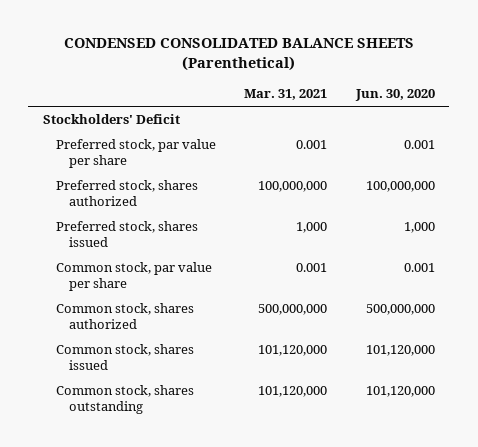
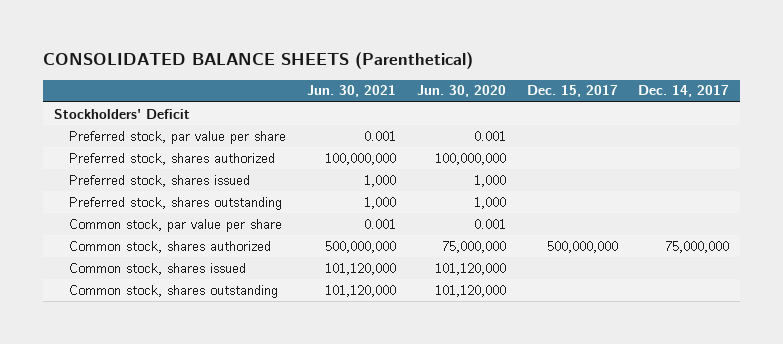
- CONDENSED CONSOLIDATED BALANCE SHEETS (Parenthetical)
+ CONSOLIDATED BALANCE SHEETS (Parenthetical)
- | Mar. 31, 2021 | Jun. 30, 2020
+ | Jun. 30, 2021 | Jun. 30, 2020 | Dec. 15, 2017 | Dec. 14, 2017
+ Preferred stock, shares outstanding | 1,000 | 1,000 | |
- Common stock, shares authorized | 500,000,000 | 500,000,000
+ Common stock, shares authorized | 500,000,000 | 75,000,000 | 500,000,000 | 75,000,000

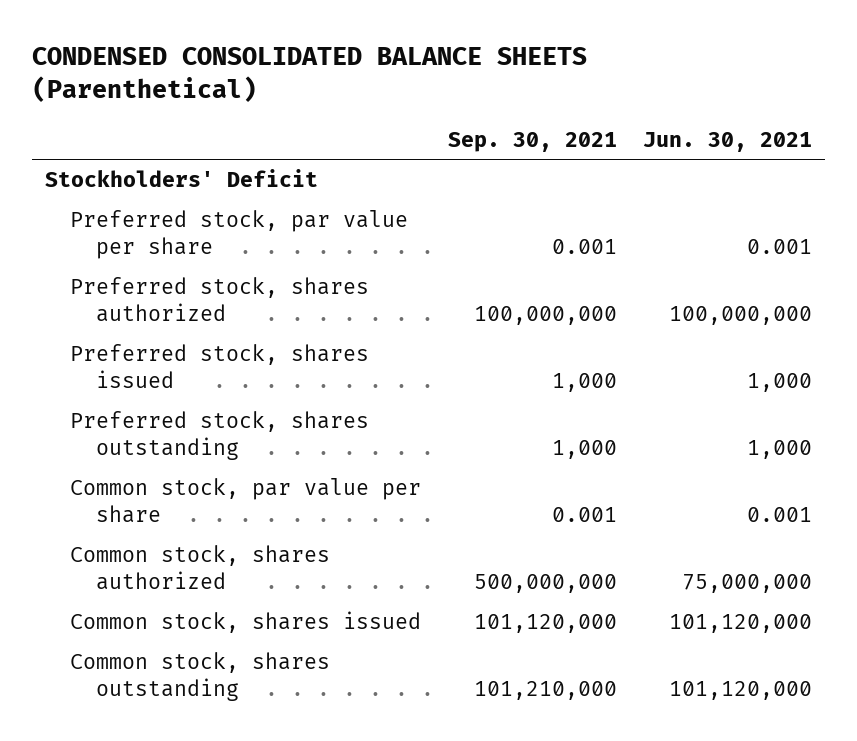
- CONSOLIDATED BALANCE SHEETS (Parenthetical)
+ CONDENSED CONSOLIDATED BALANCE SHEETS (Parenthetical)
- | Jun. 30, 2021 | Jun. 30, 2020 | Dec. 15, 2017 | Dec. 14, 2017
+ | Sep. 30, 2021 | Jun. 30, 2021
- Common stock, shares authorized | 500,000,000 | 75,000,000 | 500,000,000 | 75,000,000
+ Common stock, shares authorized | 500,000,000 | 75,000,000

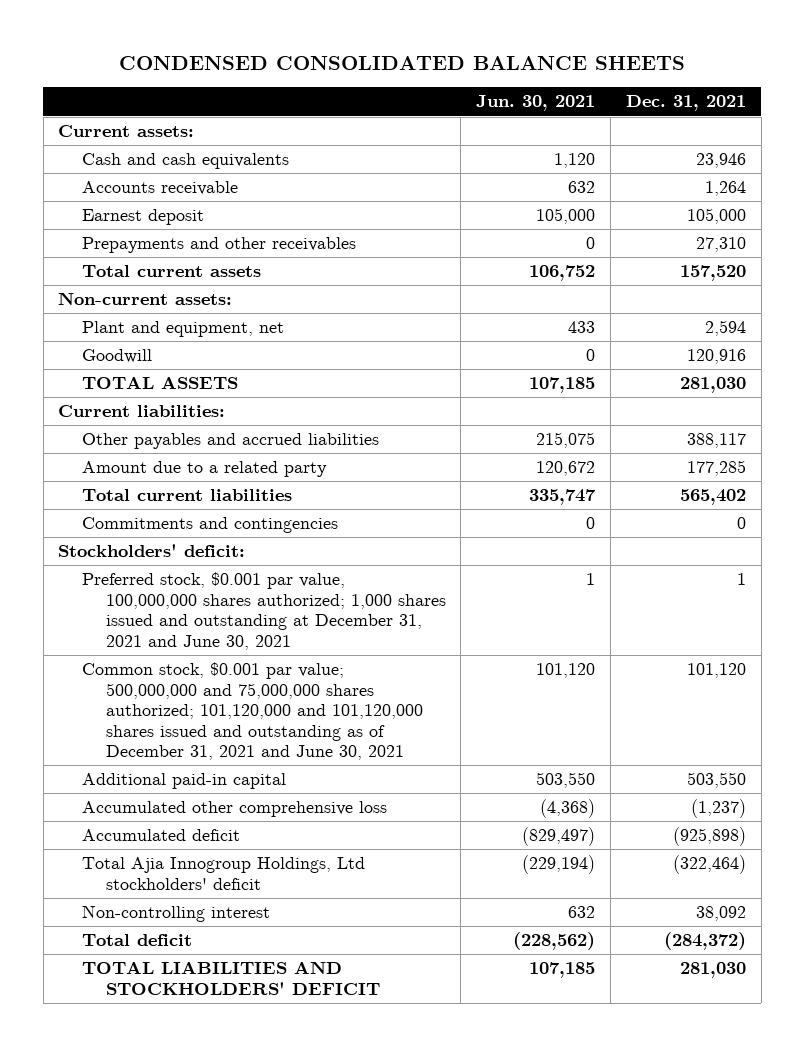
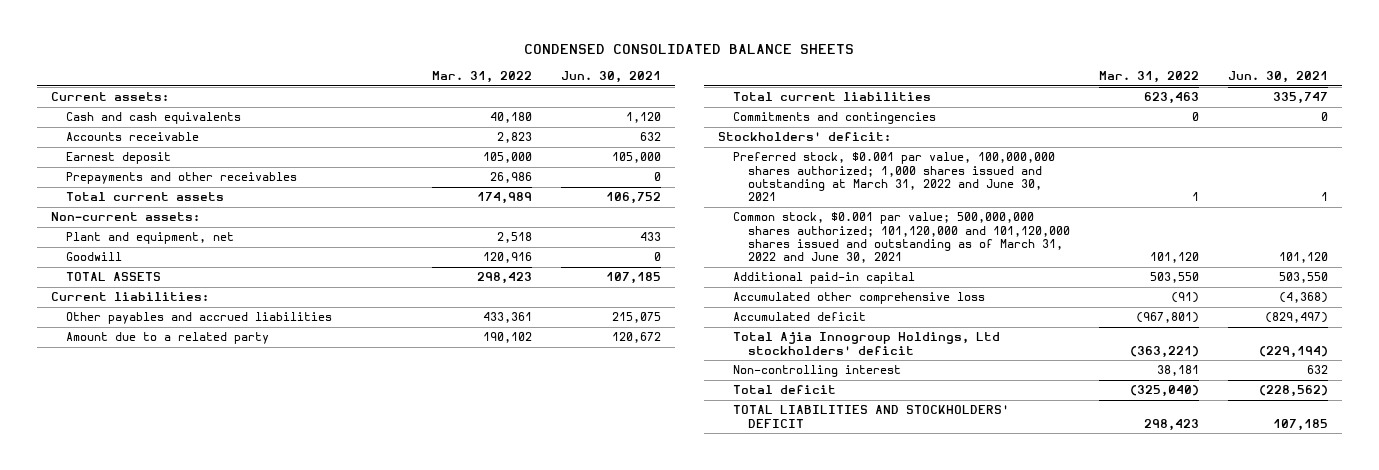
- | Jun. 30, 2021 | Dec. 31, 2021
+ | Mar. 31, 2022 | Jun. 30, 2021
- Preferred stock, $0.001 par value, 100,000,000 shares authorized; 1,000 shares issued and outstanding at December 31, 2021 and June 30, 2021 | 1 | 1
- Common stock, $0.001 par value; 500,000,000 and 75,000,000 shares authorized; 101,120,000 and 101,120,000 shares issued and outstanding as of December 31, 2021 and June 30, 2021 | 101,120 | 101,120
+ Preferred stock, $0.001 par value, 100,000,000 shares authorized; 1,000 shares issued and outstanding at March 31, 2022 and June 30, 2021 | 1 | 1
+ Common stock, $0.001 par value; 500,000,000 shares authorized; 101,120,000 and 101,120,000 shares issued and outstanding as of March 31, 2022 and June 30, 2021 | 101,120 | 101,120

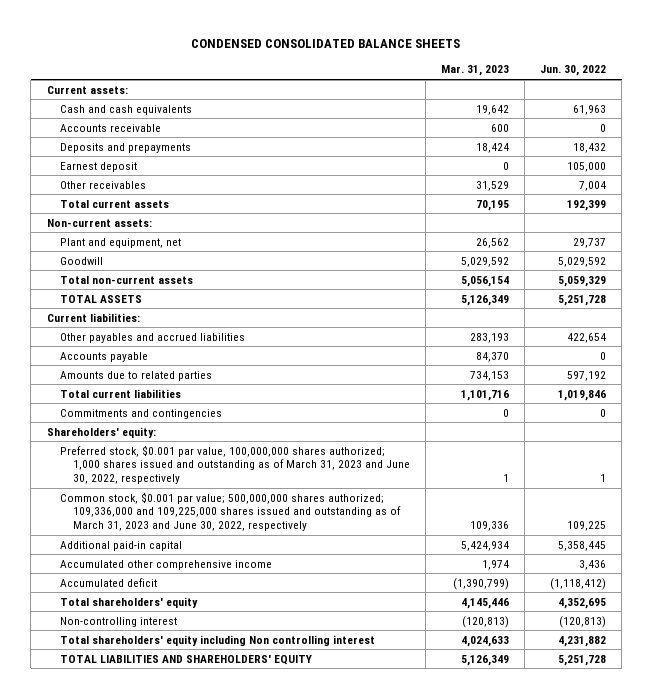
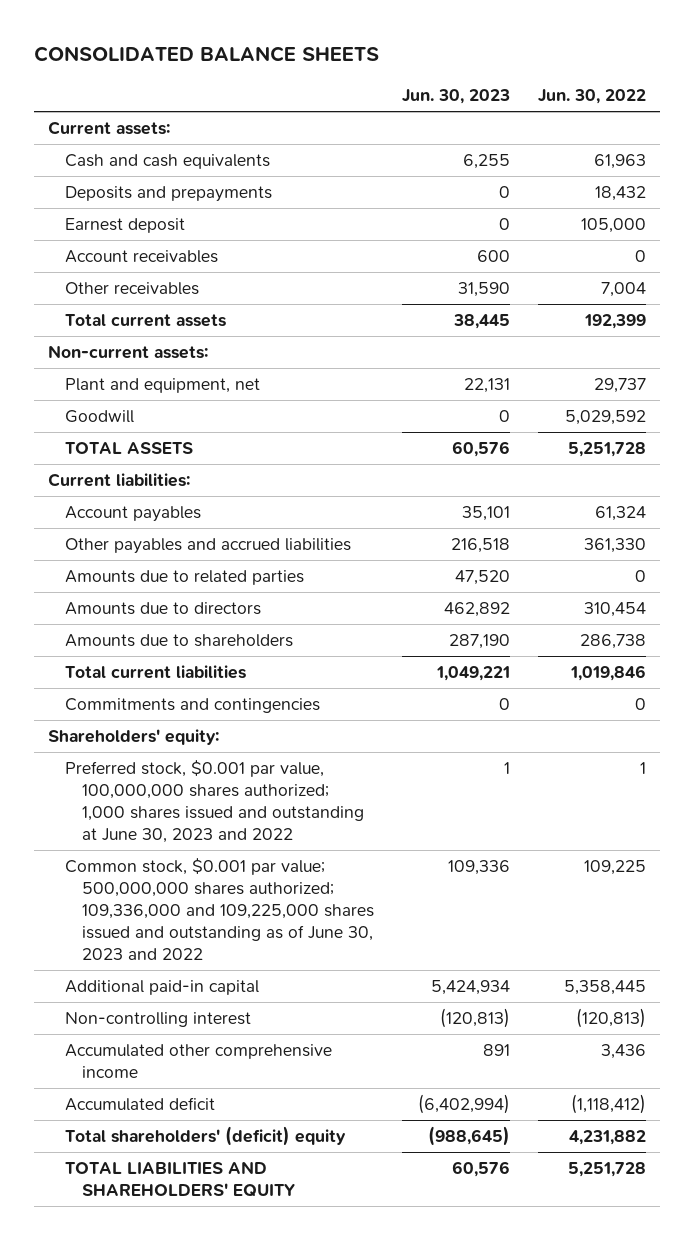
- CONDENSED CONSOLIDATED BALANCE SHEETS
+ CONSOLIDATED BALANCE SHEETS
- | Mar. 31, 2023 | Jun. 30, 2022
+ | Jun. 30, 2023 | Jun. 30, 2022
- Accounts receivable | 600 | 0
+ Account receivables | 600 | 0
- Total non-current assets | 5,056,154 | 5,059,329
- Other payables and accrued liabilities | 283,193 | 422,654
- Accounts payable | 84,370 | 0
- Amounts due to related parties | 734,153 | 597,192
+ Account payables | 35,101 | 61,324
+ Other payables and accrued liabilities | 216,518 | 361,330
+ Amounts due to related parties | 47,520 | 0
+ Amounts due to directors | 462,892 | 310,454
+ Amounts due to shareholders | 287,190 | 286,738
- Preferred stock, $0.001 par value, 100,000,000 shares authorized; 1,000 shares issued and outstanding as of March 31, 2023 and June 30, 2022, respectively | 1 | 1
- Common stock, $0.001 par value; 500,000,000 shares authorized; 109,336,000 and 109,225,000 shares issued and outstanding as of March 31, 2023 and June 30, 2022, respectively | 109,336 | 109,225
+ Preferred stock, $0.001 par value, 100,000,000 shares authorized; 1,000 shares issued and outstanding at June 30, 2023 and 2022 | 1 | 1
+ Common stock, $0.001 par value; 500,000,000 shares authorized; 109,336,000 and 109,225,000 shares issued and outstanding as of June 30, 2023 and 2022 | 109,336 | 109,225
moved up: Non-controlling interest | (120,813) | (120,813)
- Total shareholders' equity | 4,145,446 | 4,352,695
- Total shareholders' equity including Non controlling interest | 4,024,633 | 4,231,882
+ Total shareholders' (deficit) equity | (988,645) | 4,231,882

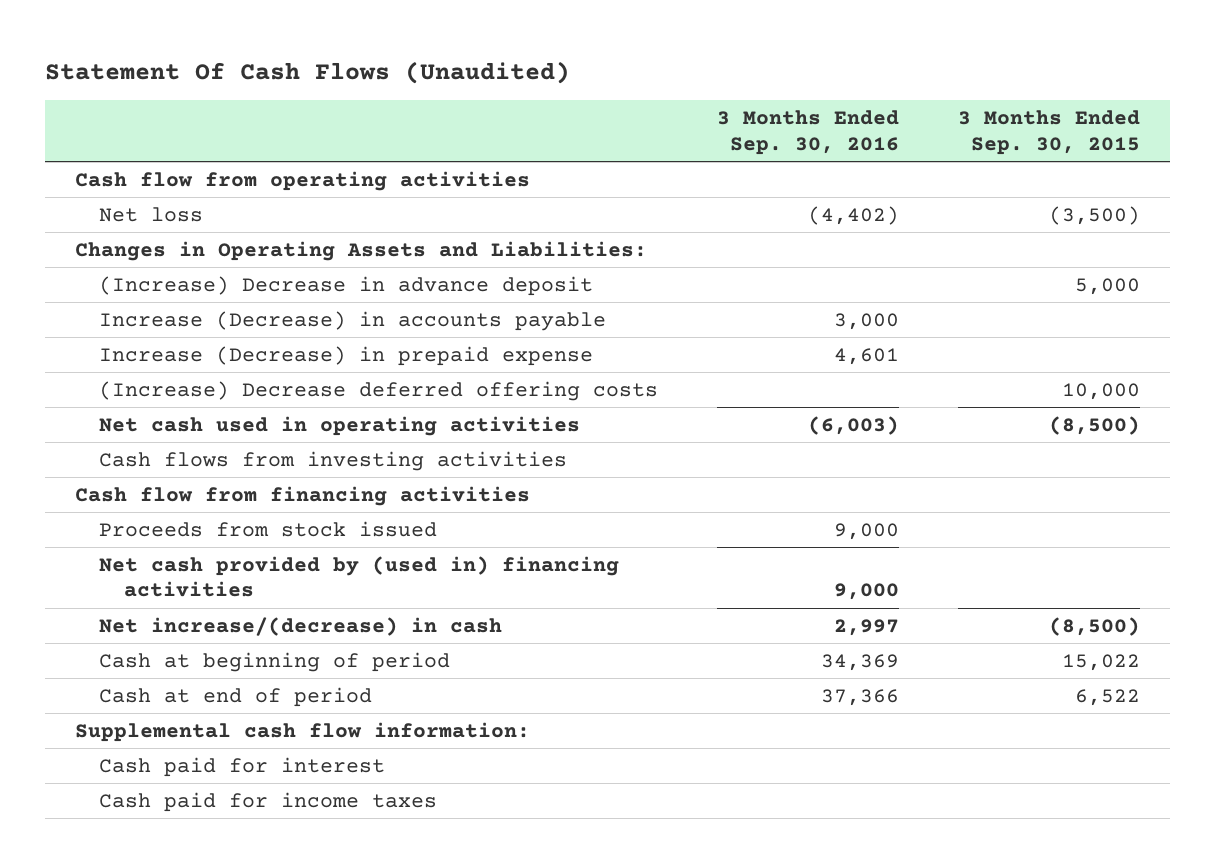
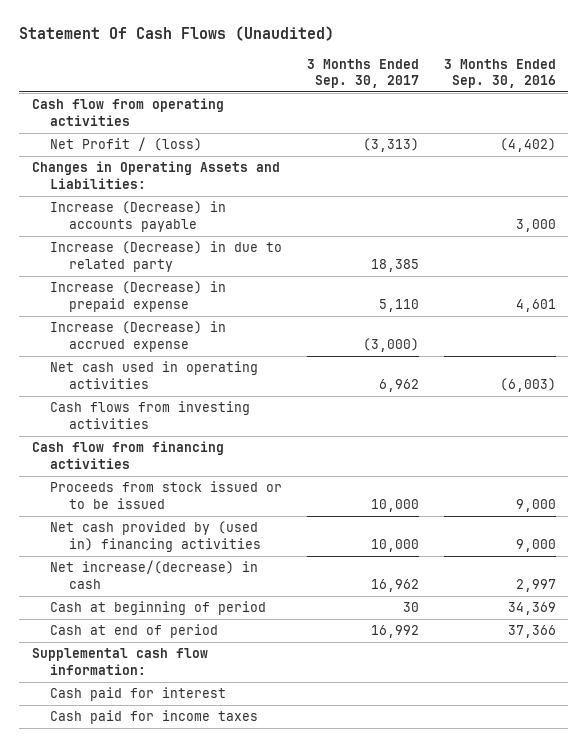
- | 3 Months Ended Sep. 30, 2016 | 3 Months Ended Sep. 30, 2015
+ | 3 Months Ended Sep. 30, 2017 | 3 Months Ended Sep. 30, 2016
- Net loss | (4,402) | (3,500)
+ Net Profit / (loss) | (3,313) | (4,402)
- (Increase) Decrease in advance deposit | | 5,000
+ Increase (Decrease) in due to related party | 18,385 |
- (Increase) Decrease deferred offering costs | | 10,000
+ Increase (Decrease) in accrued expense | (3,000) |
- Proceeds from stock issued | 9,000 |
+ Proceeds from stock issued or to be issued | 10,000 | 9,000

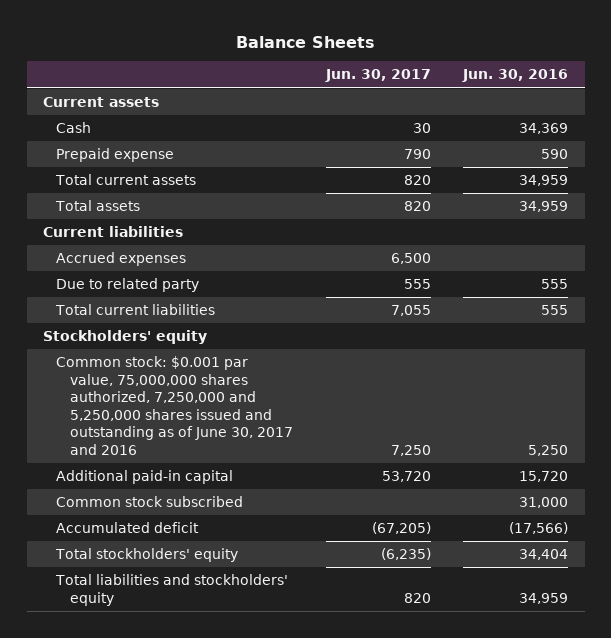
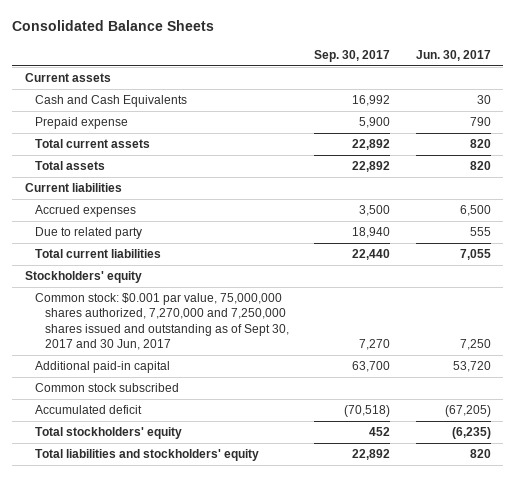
- Balance Sheets
+ Consolidated Balance Sheets
- | Jun. 30, 2017 | Jun. 30, 2016
+ | Sep. 30, 2017 | Jun. 30, 2017
- Cash | 30 | 34,369
+ Cash and Cash Equivalents | 16,992 | 30
- Common stock: $0.001 par value, 75,000,000 shares authorized, 7,250,000 and 5,250,000 shares issued and outstanding as of June 30, 2017 and 2016 | 7,250 | 5,250
+ Common stock: $0.001 par value, 75,000,000 shares authorized, 7,270,000 and 7,250,000 shares issued and outstanding as of Sept 30, 2017 and 30 Jun, 2017 | 7,270 | 7,250

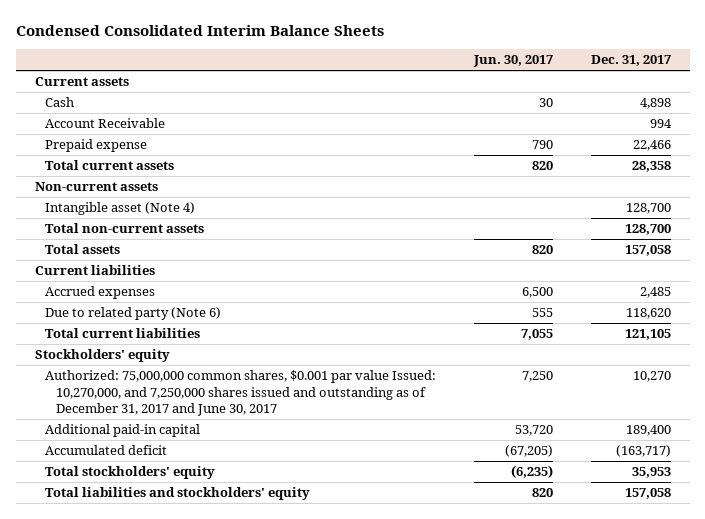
- Consolidated Balance Sheets
+ Condensed Consolidated Interim Balance Sheets
- | Sep. 30, 2017 | Jun. 30, 2017
+ | Jun. 30, 2017 | Dec. 31, 2017
- Cash and Cash Equivalents | 16,992 | 30
+ Cash | 30 | 4,898
+ Account Receivable | | 994
+ Non-current assets
+ Intangible asset (Note 4) | | 128,700
+ Total non-current assets | | 128,700
- Due to related party | 18,940 | 555
+ Due to related party (Note 6) | 555 | 118,620
- Common stock: $0.001 par value, 75,000,000 shares authorized, 7,270,000 and 7,250,000 shares issued and outstanding as of Sept 30, 2017 and 30 Jun, 2017 | 7,270 | 7,250
+ Authorized: 75,000,000 common shares, $0.001 par value Issued: 10,270,000, and 7,250,000 shares issued and outstanding as of December 31, 2017 and June 30, 2017 | 7,250 | 10,270
- Common stock subscribed

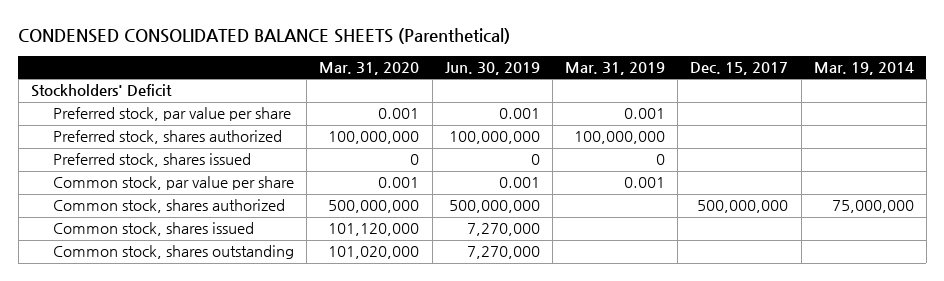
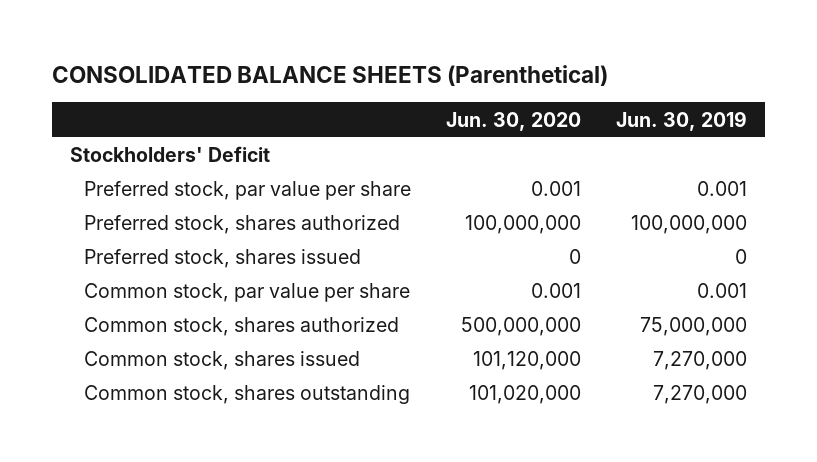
- CONDENSED CONSOLIDATED BALANCE SHEETS (Parenthetical)
+ CONSOLIDATED BALANCE SHEETS (Parenthetical)
- | Mar. 31, 2020 | Jun. 30, 2019 | Mar. 31, 2019 | Dec. 15, 2017 | Mar. 19, 2014
+ | Jun. 30, 2020 | Jun. 30, 2019
- Common stock, shares authorized | 500,000,000 | 500,000,000 | | 500,000,000 | 75,000,000
+ Common stock, shares authorized | 500,000,000 | 75,000,000

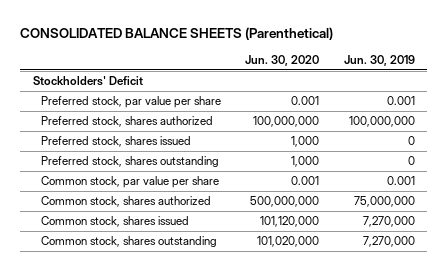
- Preferred stock, shares issued | 0 | 0
+ Preferred stock, shares issued | 1,000 | 0
+ Preferred stock, shares outstanding | 1,000 | 0

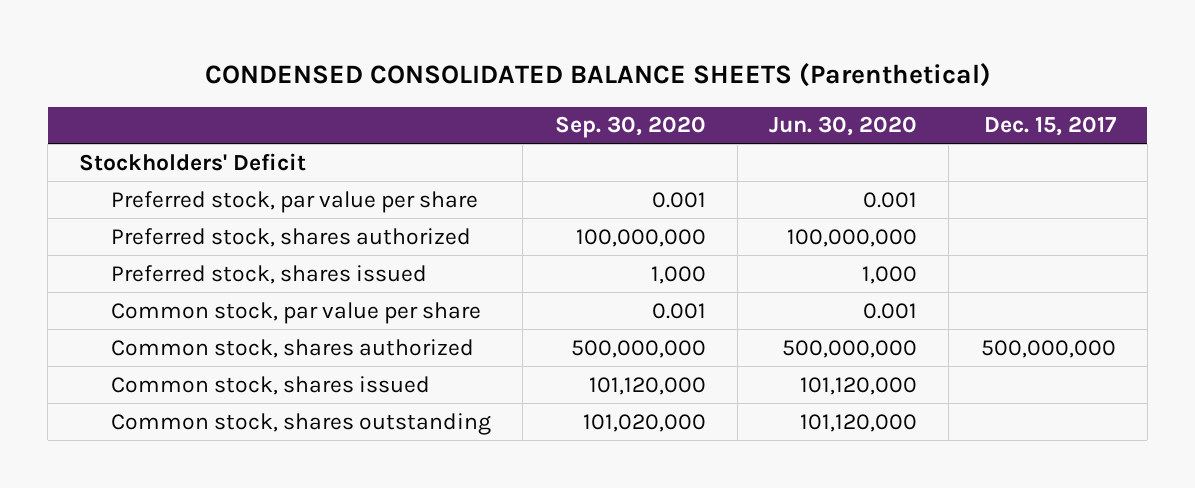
- CONSOLIDATED BALANCE SHEETS (Parenthetical)
+ CONDENSED CONSOLIDATED BALANCE SHEETS (Parenthetical)
- | Jun. 30, 2020 | Jun. 30, 2019
+ | Sep. 30, 2020 | Jun. 30, 2020 | Dec. 15, 2017
- Preferred stock, shares outstanding | 1,000 | 0
- Common stock, shares outstanding | 101,020,000 | 7,270,000
+ Common stock, shares outstanding | 101,020,000 | 101,120,000 |

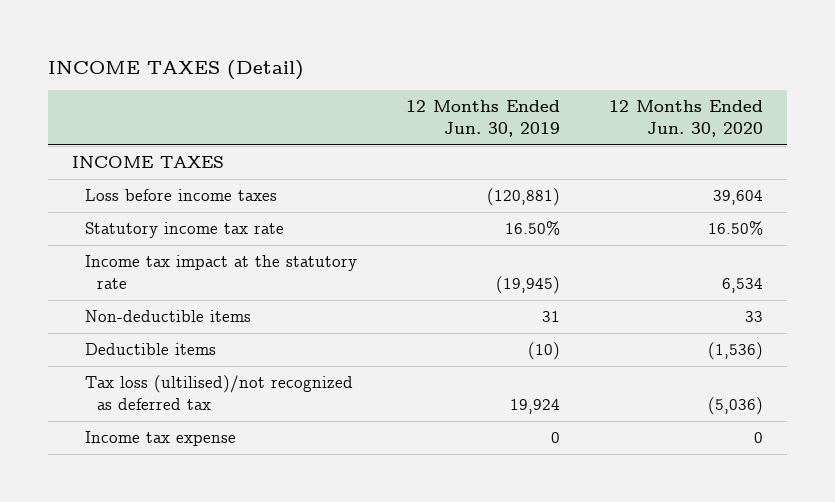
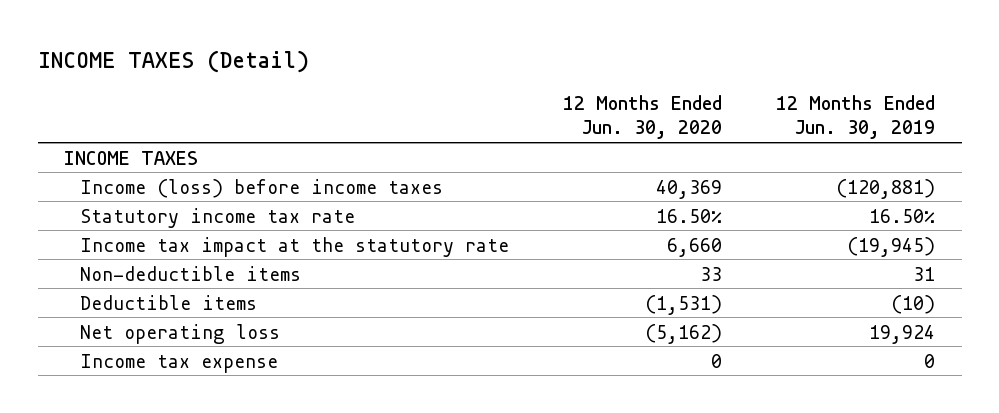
- | 12 Months Ended Jun. 30, 2019 | 12 Months Ended Jun. 30, 2020
+ | 12 Months Ended Jun. 30, 2020 | 12 Months Ended Jun. 30, 2019
- Loss before income taxes | (120,881) | 39,604
+ Income (loss) before income taxes | 40,369 | (120,881)
- Income tax impact at the statutory rate | (19,945) | 6,534
+ Income tax impact at the statutory rate | 6,660 | (19,945)
- Deductible items | (10) | (1,536)
- Tax loss (ultilised)/not recognized as deferred tax | 19,924 | (5,036)
+ Deductible items | (1,531) | (10)
+ Net operating loss | (5,162) | 19,924

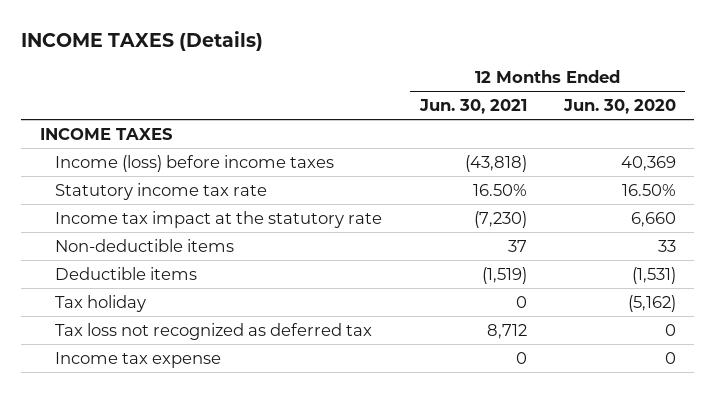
- INCOME TAXES (Detail)
+ INCOME TAXES (Details)
- | 12 Months Ended Jun. 30, 2020 | 12 Months Ended Jun. 30, 2019
+ | 12 Months Ended Jun. 30, 2021 | 12 Months Ended Jun. 30, 2020
- Net operating loss | (5,162) | 19,924
+ Tax holiday | 0 | (5,162)
+ Tax loss not recognized as deferred tax | 8,712 | 0

